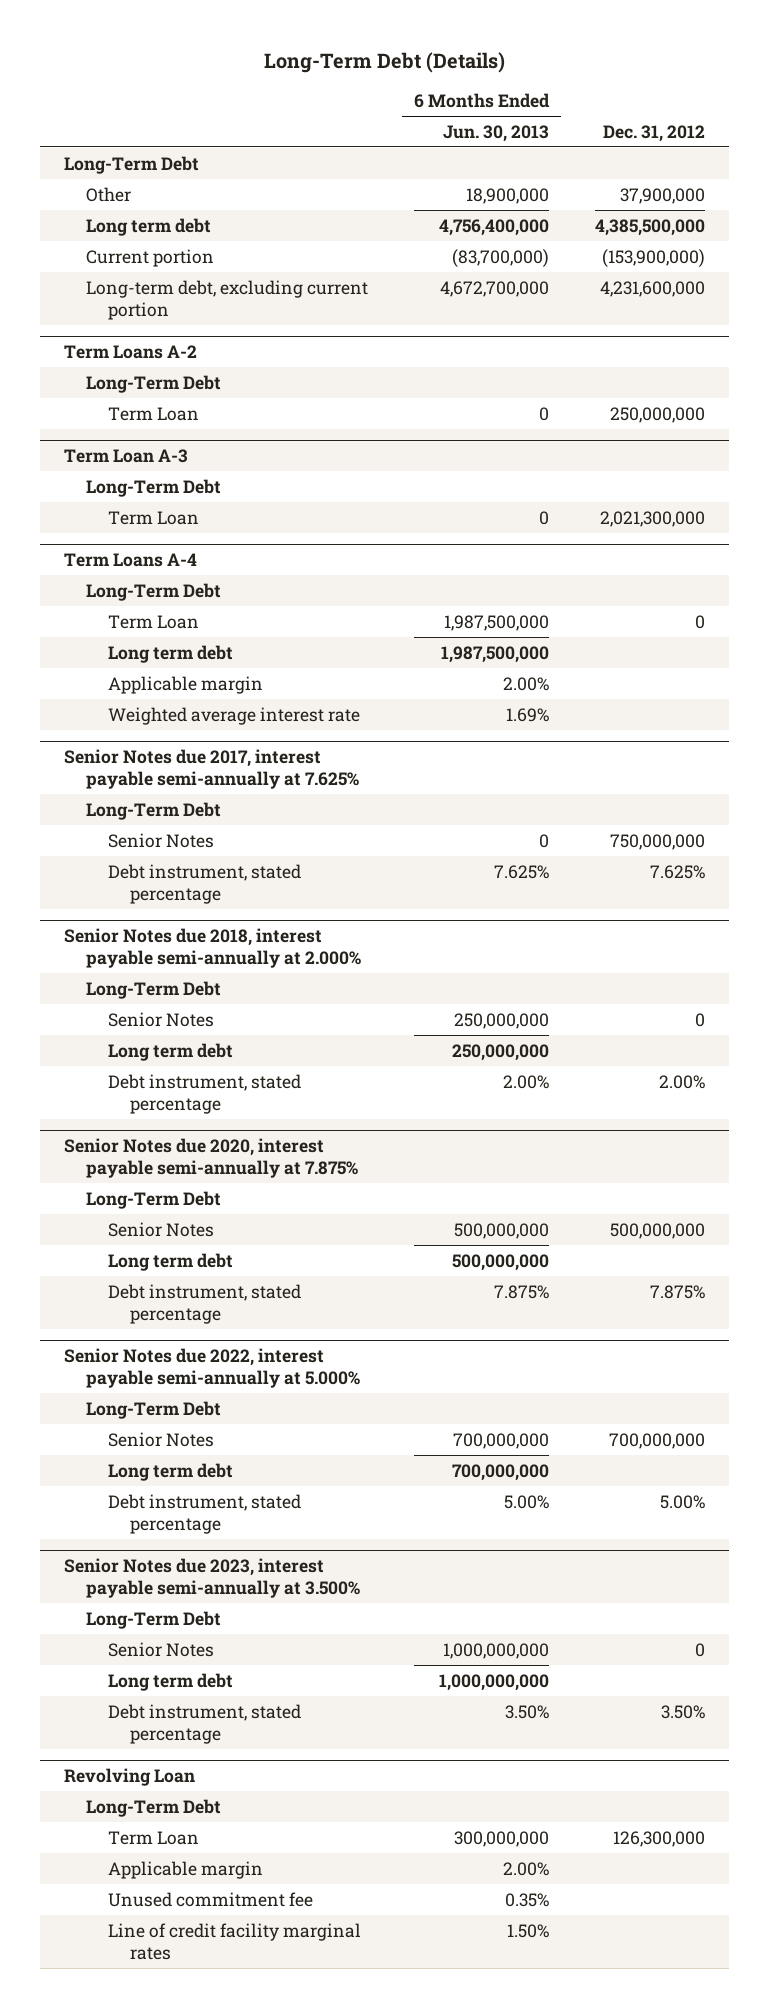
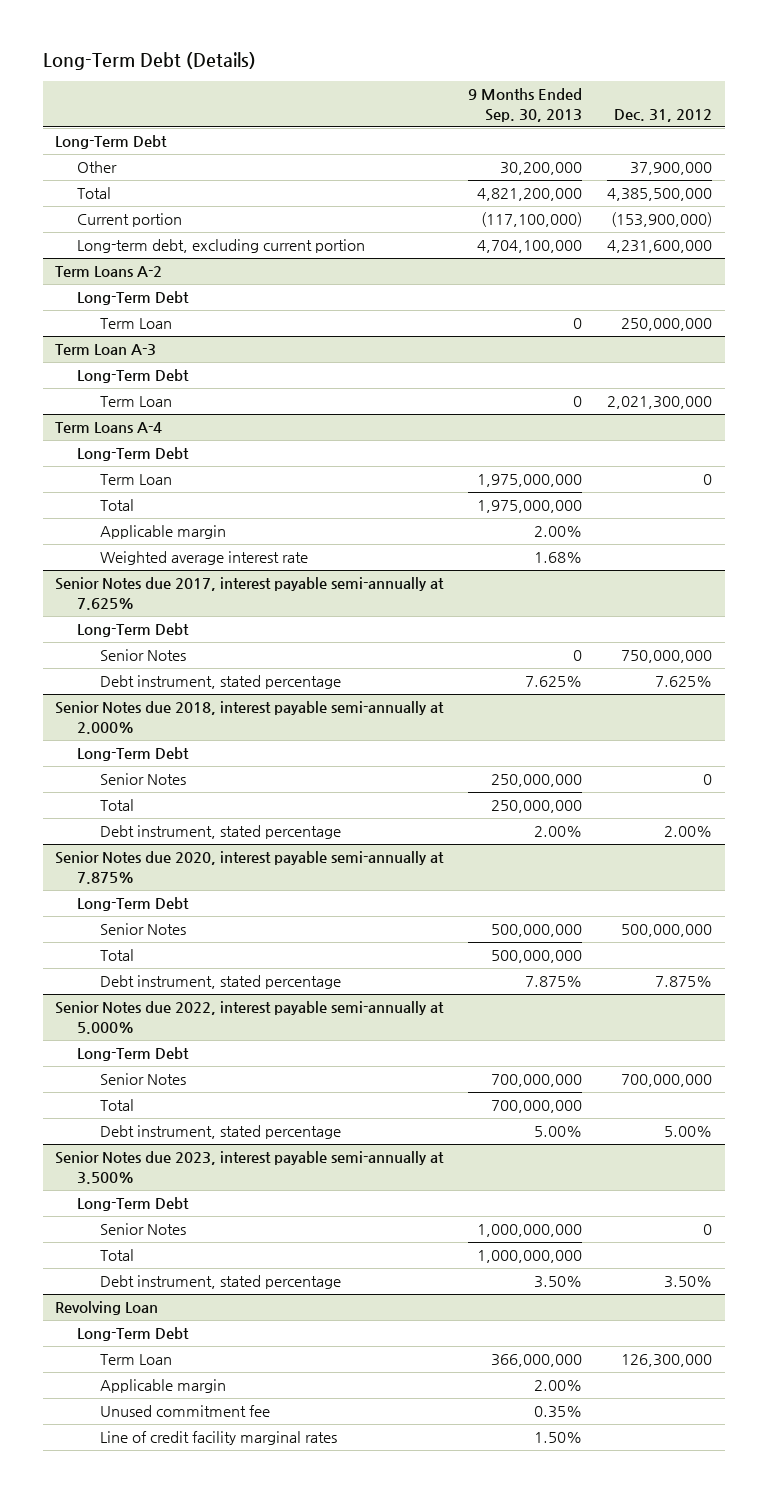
- | 6 Months Ended Jun. 30, 2013 | Dec. 31, 2012
+ | 9 Months Ended Sep. 30, 2013 | Dec. 31, 2012
- Long term debt | 4,756,400,000 | 4,385,500,000
+ Total | 4,821,200,000 | 4,385,500,000
@ Term Loans A-4
- Long term debt | 1,987,500,000 |
+ Total | 1,975,000,000 |
@ Senior Notes due 2018, interest payable semi-annually at 2.000%
- Long term debt | 250,000,000 |
+ Total | 250,000,000 |
@ Senior Notes due 2020, interest payable semi-annually at 7.875%
- Long term debt | 500,000,000 |
+ Total | 500,000,000 |
@ Senior Notes due 2022, interest payable semi-annually at 5.000%
- Long term debt | 700,000,000 |
+ Total | 700,000,000 |
@ Senior Notes due 2023, interest payable semi-annually at 3.500%
- Long term debt | 1,000,000,000 |
+ Total | 1,000,000,000 |

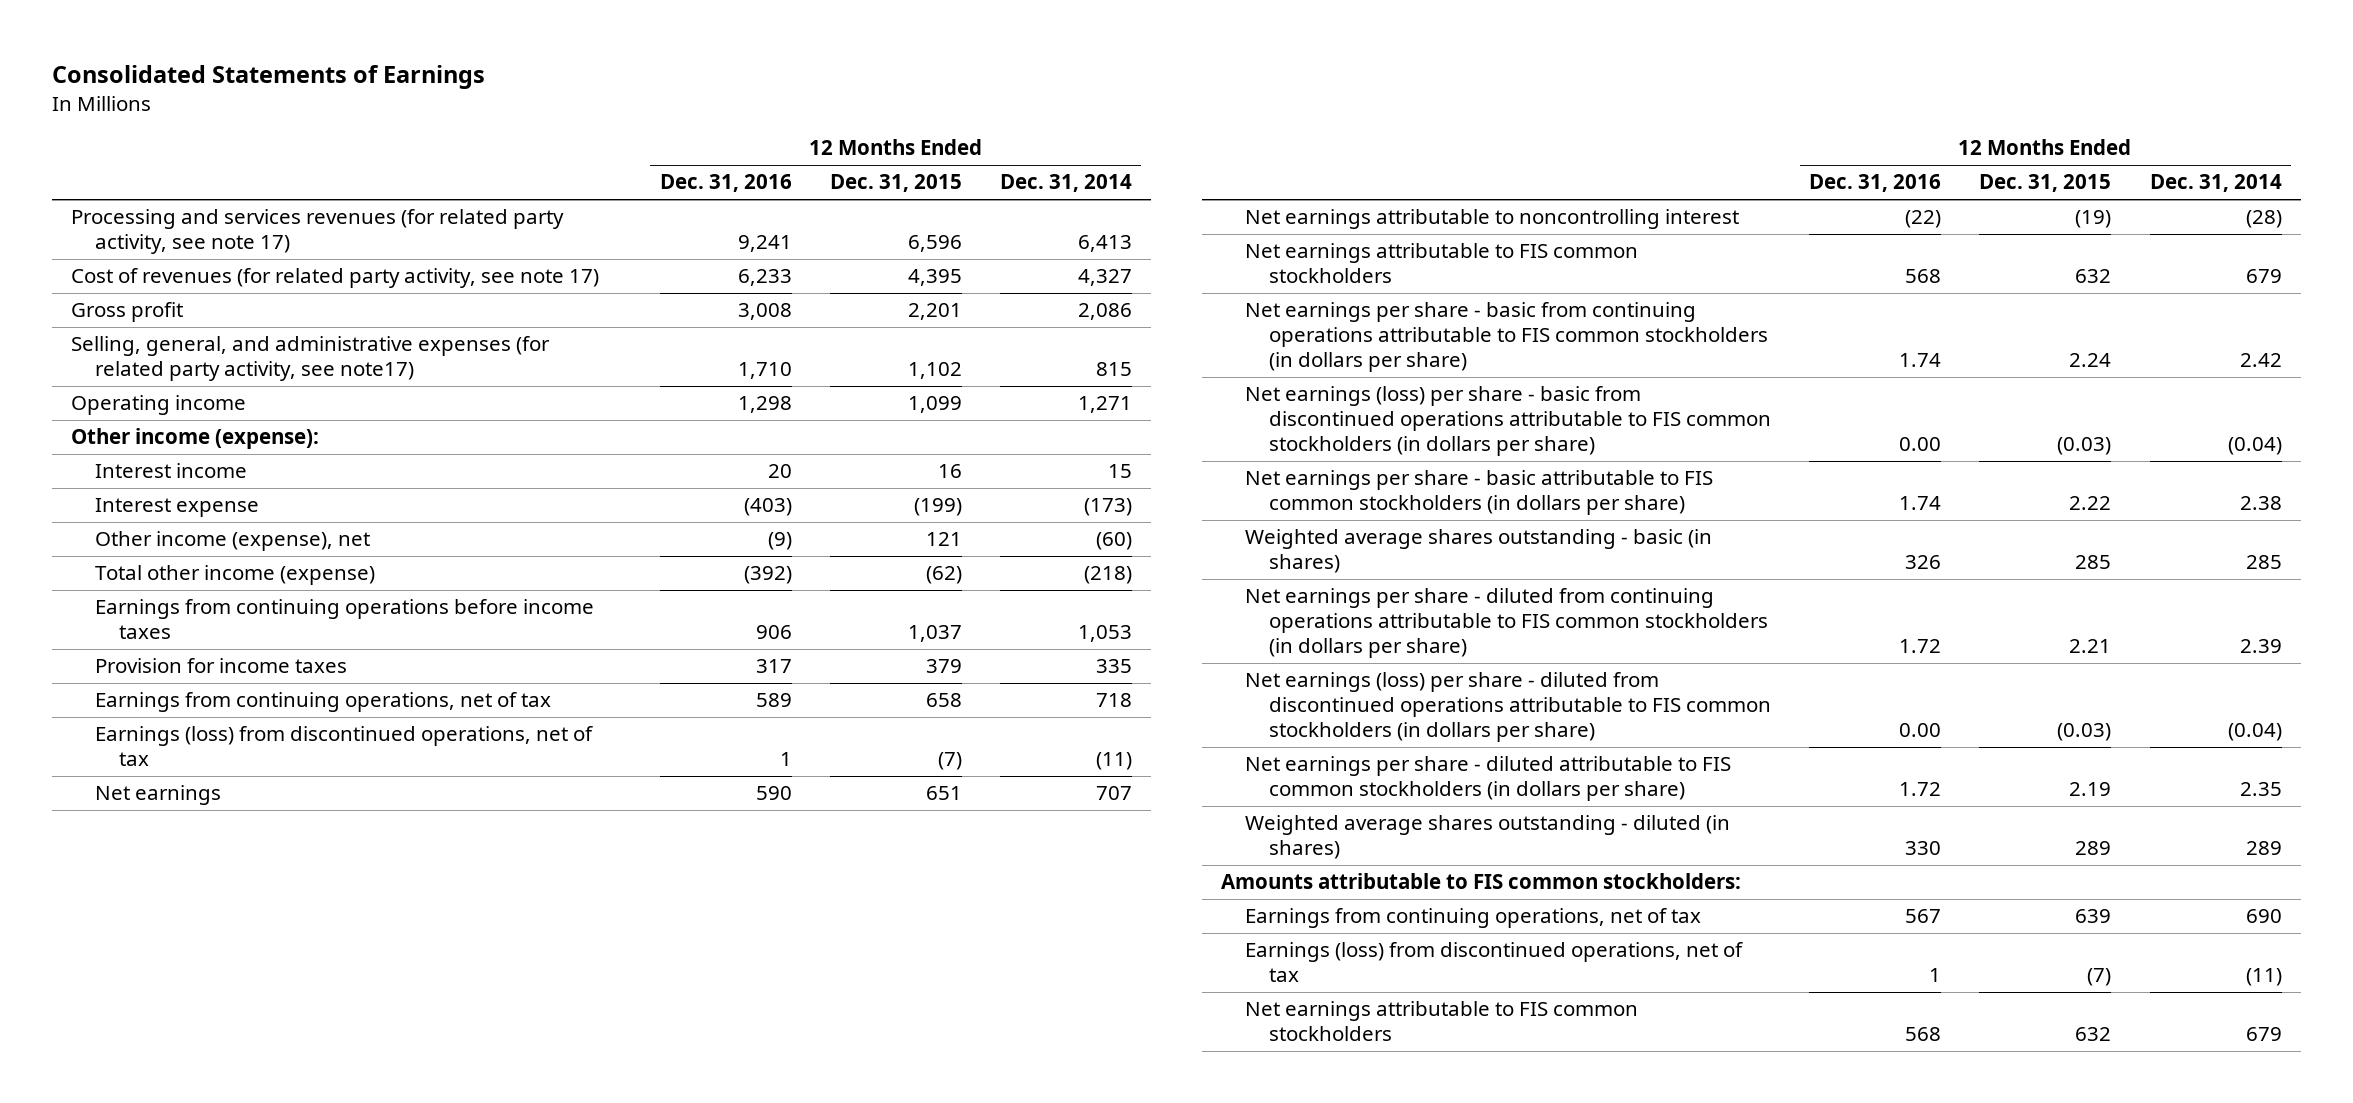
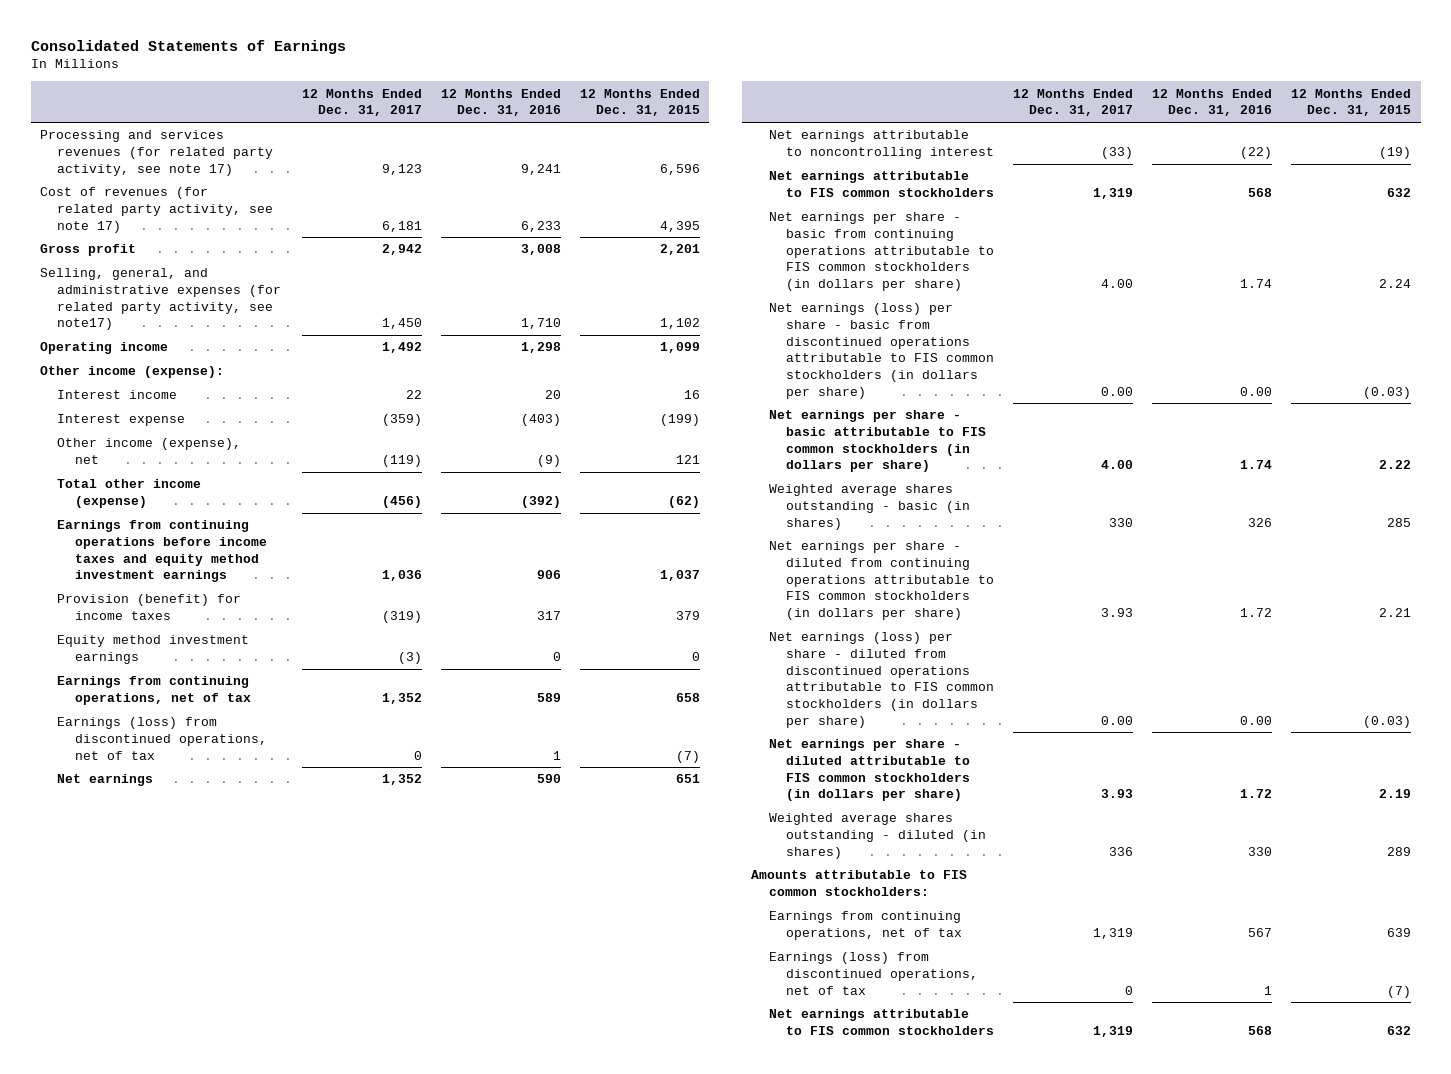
- | 12 Months Ended Dec. 31, 2016 | 12 Months Ended Dec. 31, 2015 | 12 Months Ended Dec. 31, 2014
+ | 12 Months Ended Dec. 31, 2017 | 12 Months Ended Dec. 31, 2016 | 12 Months Ended Dec. 31, 2015
- Earnings from continuing operations before income taxes | 906 | 1,037 | 1,053
- Provision for income taxes | 317 | 379 | 335
+ Earnings from continuing operations before income taxes and equity method investment earnings | 1,036 | 906 | 1,037
+ Provision (benefit) for income taxes | (319) | 317 | 379
+ Equity method investment earnings | (3) | 0 | 0

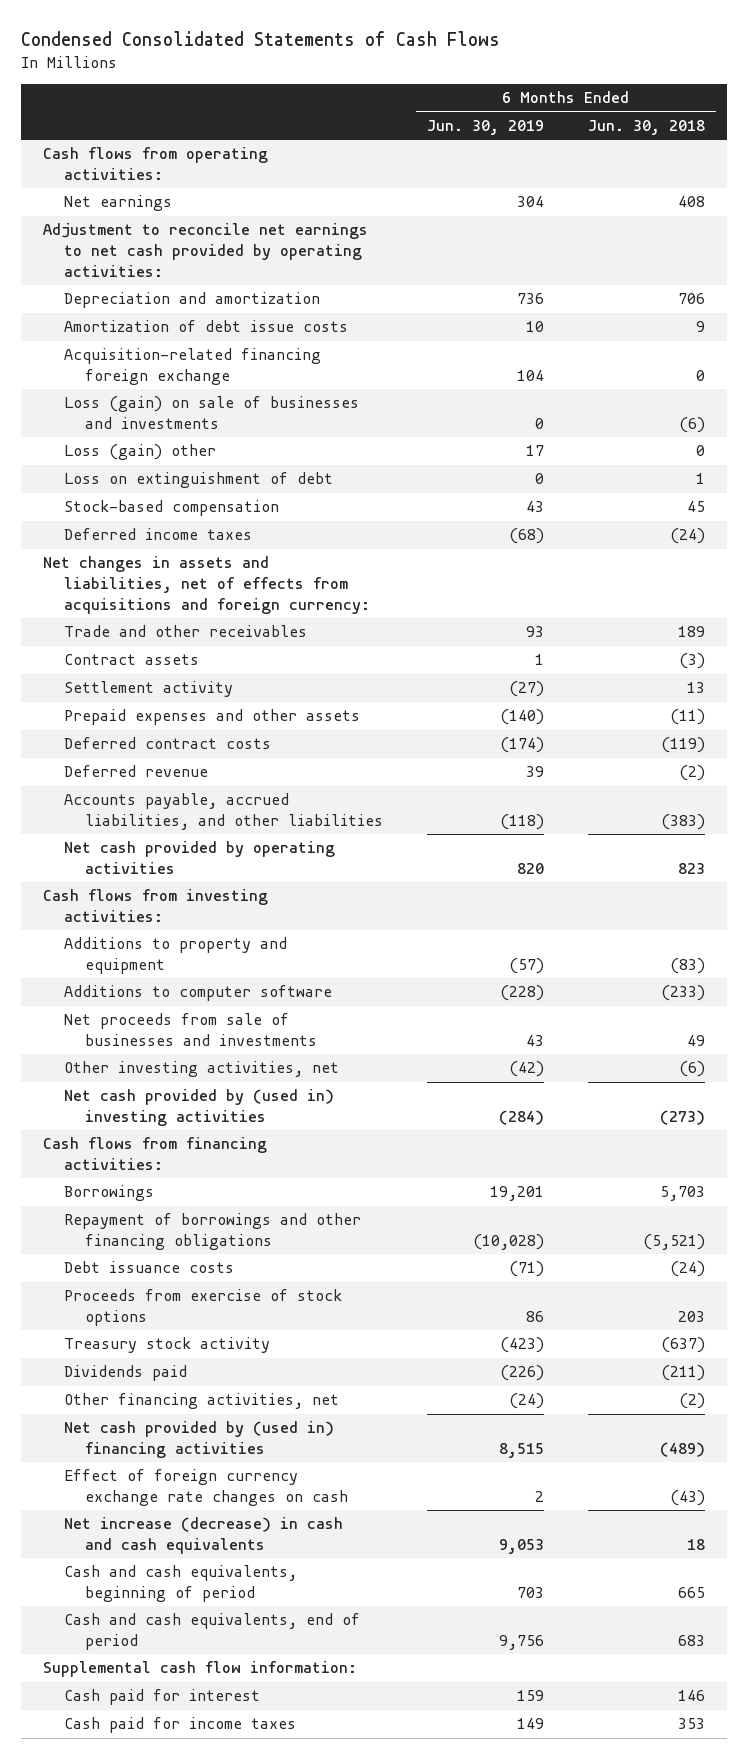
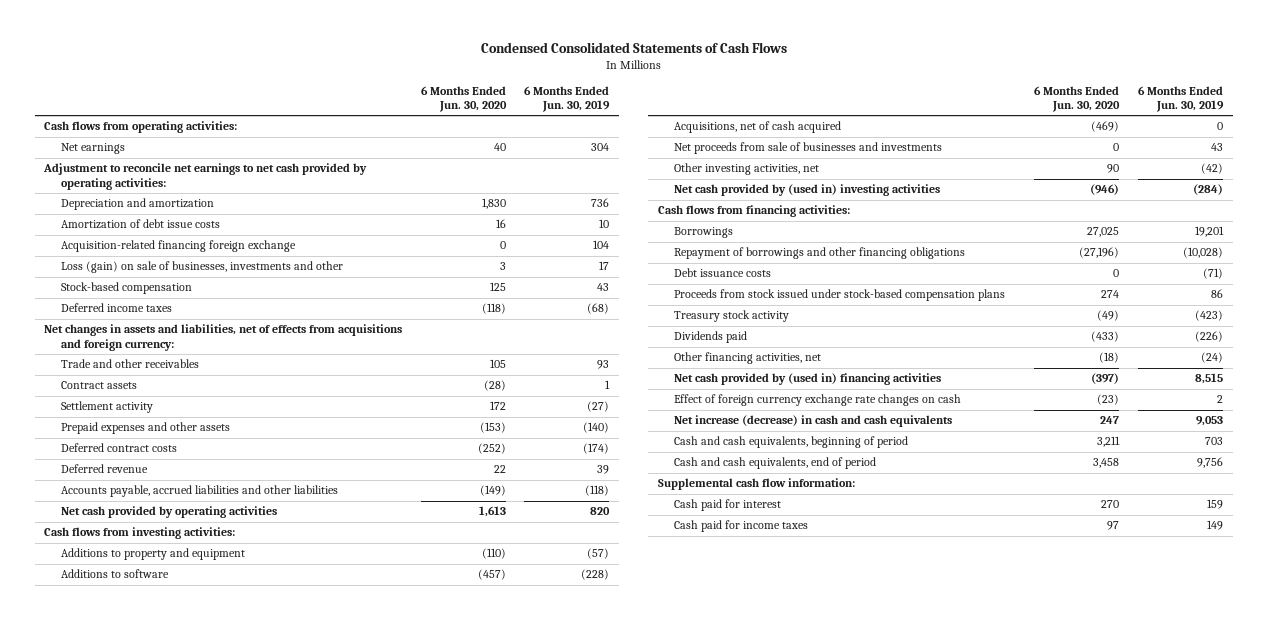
- | 6 Months Ended Jun. 30, 2019 | 6 Months Ended Jun. 30, 2018
+ | 6 Months Ended Jun. 30, 2020 | 6 Months Ended Jun. 30, 2019
- Loss (gain) on sale of businesses and investments | 0 | (6)
- Loss (gain) other | 17 | 0
- Loss on extinguishment of debt | 0 | 1
+ Loss (gain) on sale of businesses, investments and other | 3 | 17
- Accounts payable, accrued liabilities, and other liabilities | (118) | (383)
+ Accounts payable, accrued liabilities and other liabilities | (149) | (118)
- Additions to computer software | (228) | (233)
+ Additions to software | (457) | (228)
+ Acquisitions, net of cash acquired | (469) | 0
- Proceeds from exercise of stock options | 86 | 203
+ Proceeds from stock issued under stock-based compensation plans | 274 | 86

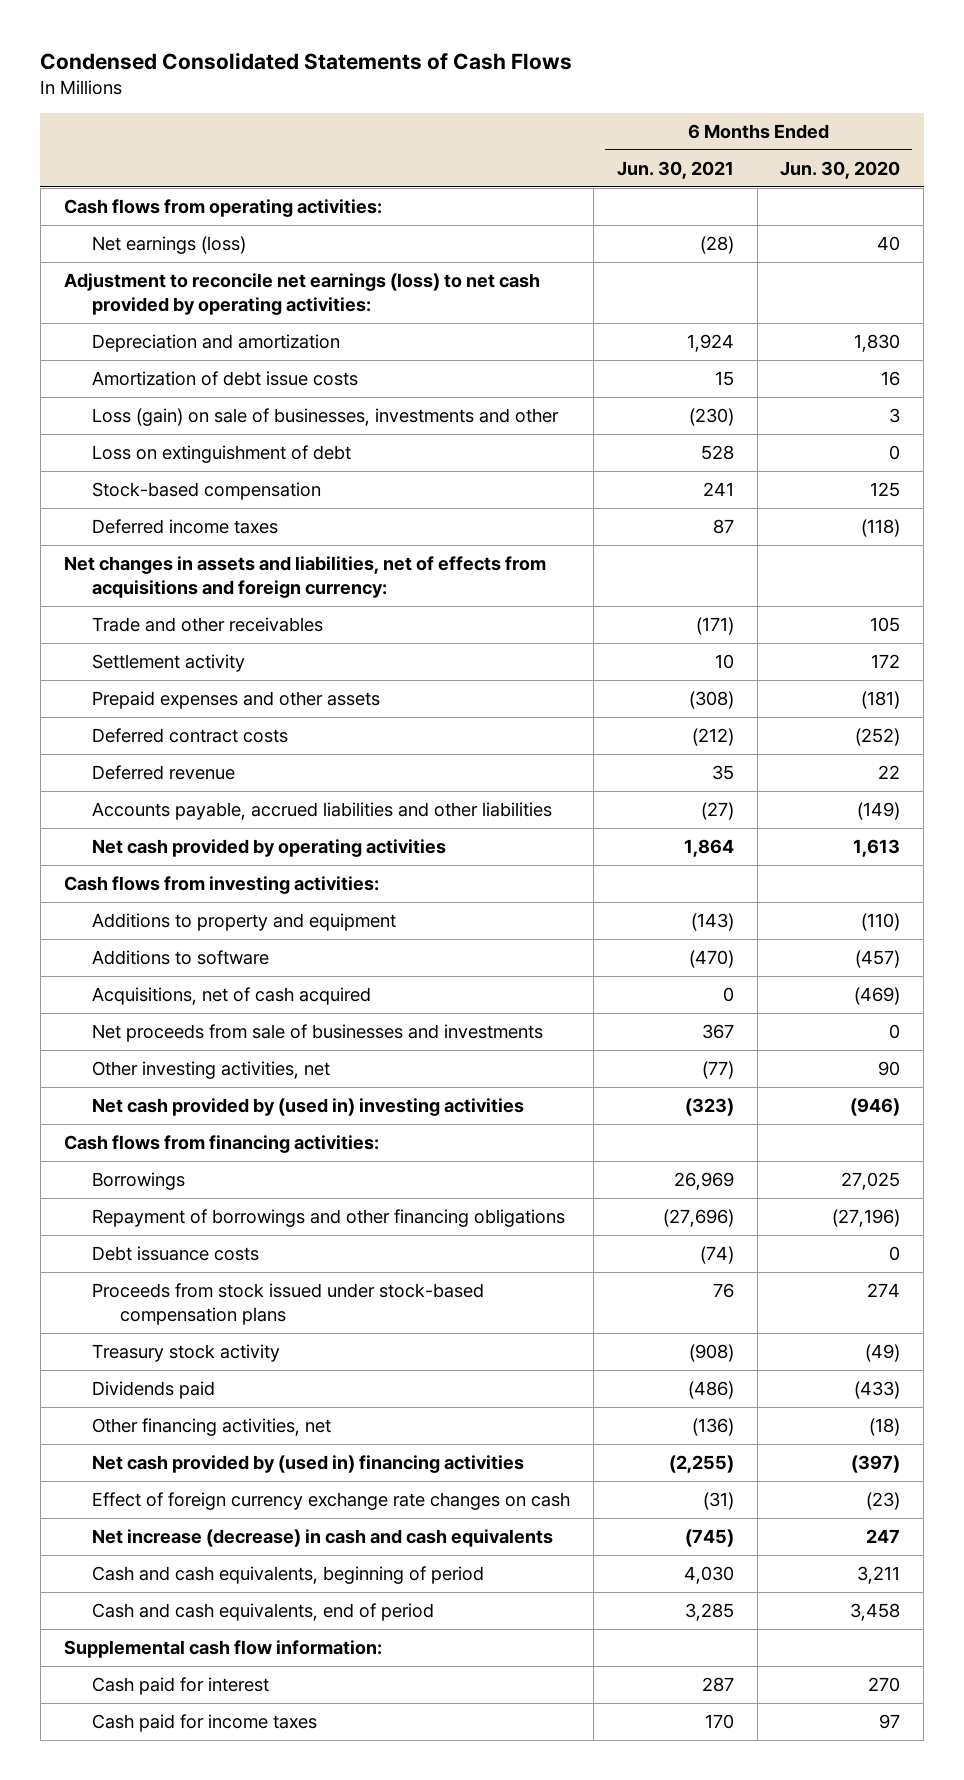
- | 6 Months Ended Jun. 30, 2020 | 6 Months Ended Jun. 30, 2019
+ | 6 Months Ended Jun. 30, 2021 | 6 Months Ended Jun. 30, 2020
- Net earnings | 40 | 304
- Adjustment to reconcile net earnings to net cash provided by operating activities:
+ Net earnings (loss) | (28) | 40
+ Adjustment to reconcile net earnings (loss) to net cash provided by operating activities:
- Acquisition-related financing foreign exchange | 0 | 104
+ Loss on extinguishment of debt | 528 | 0
- Contract assets | (28) | 1
- Prepaid expenses and other assets | (153) | (140)
+ Prepaid expenses and other assets | (308) | (181)

